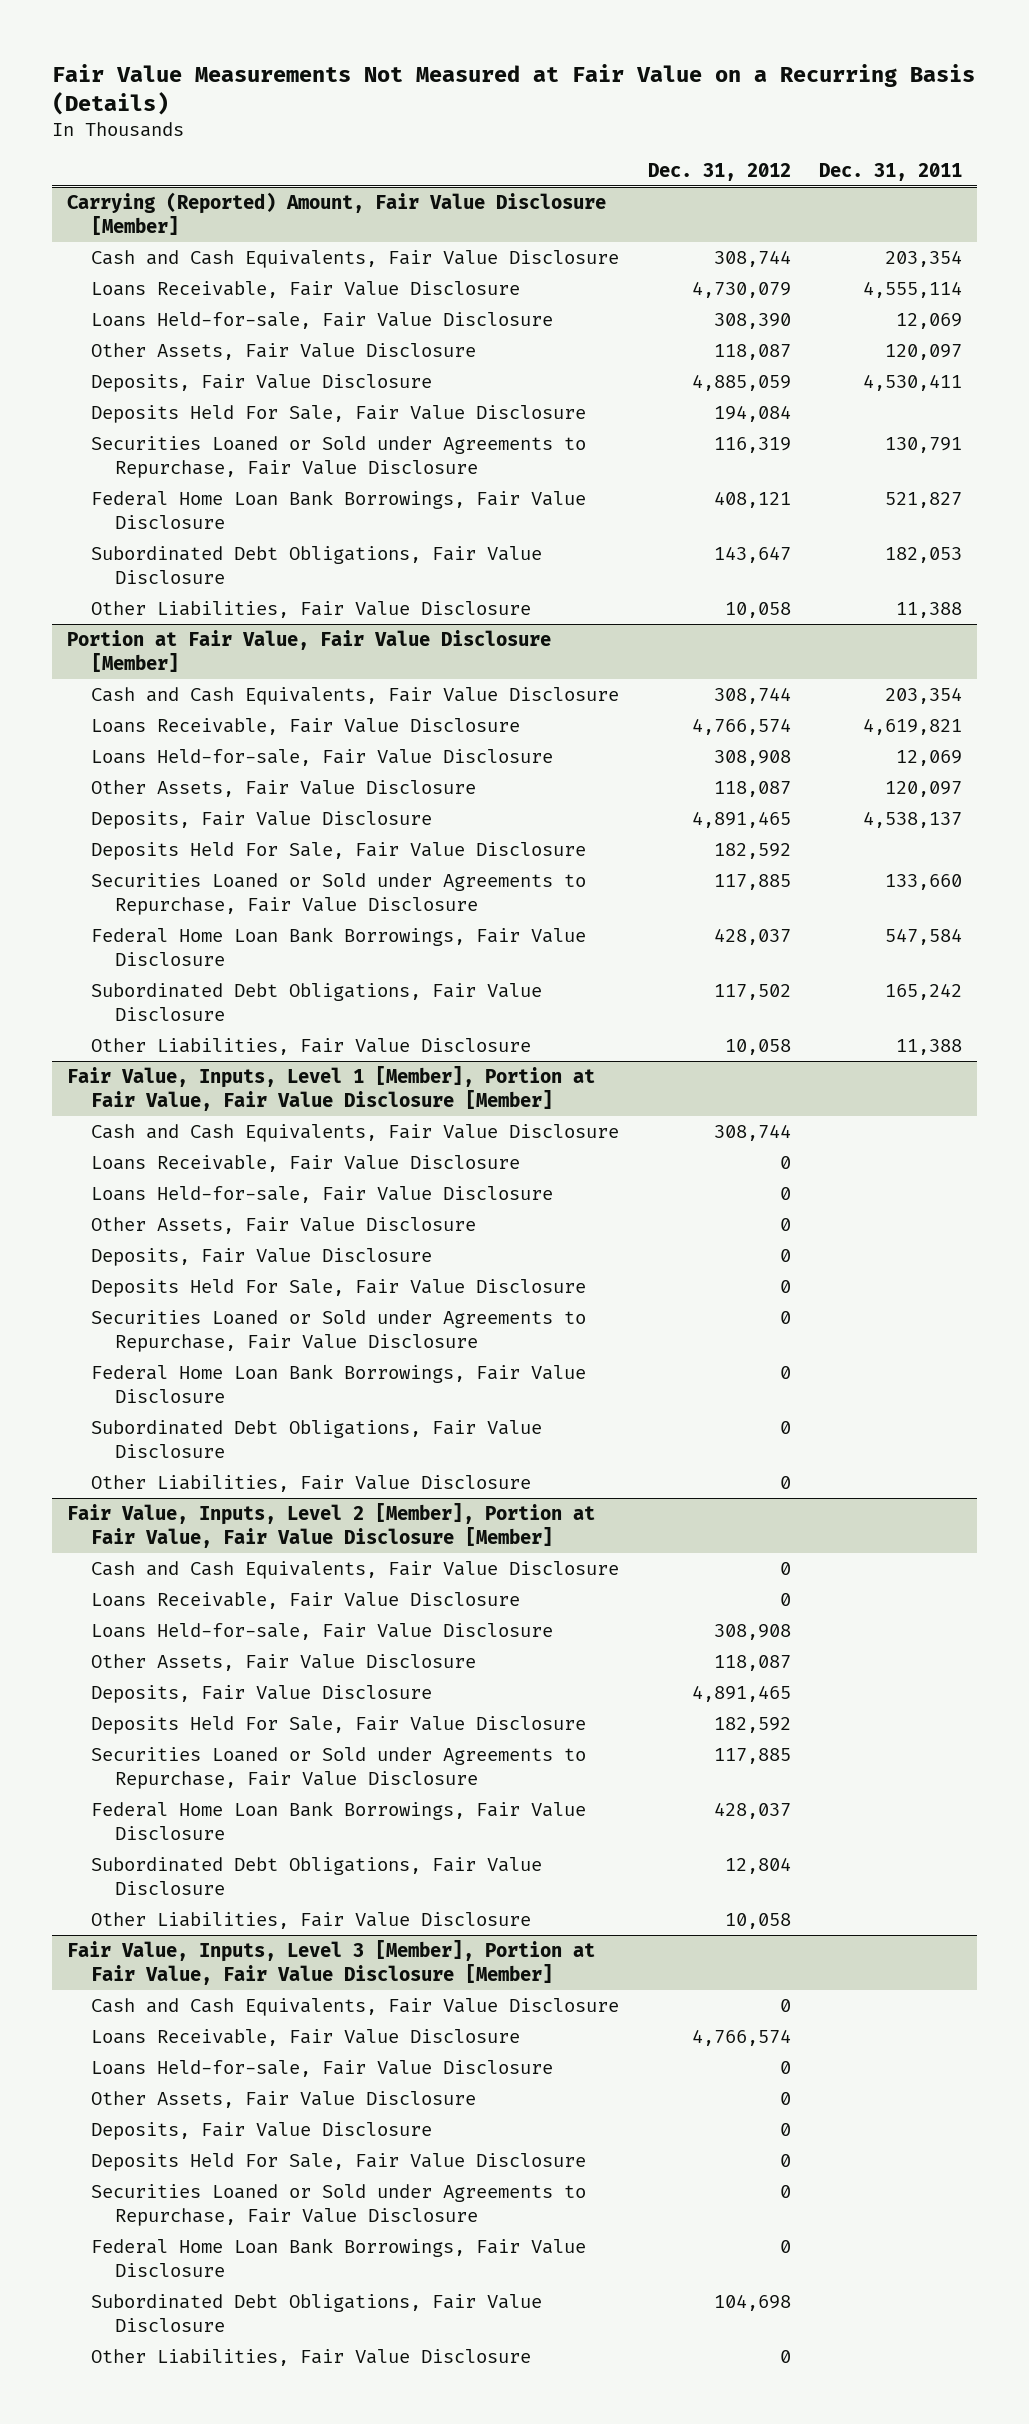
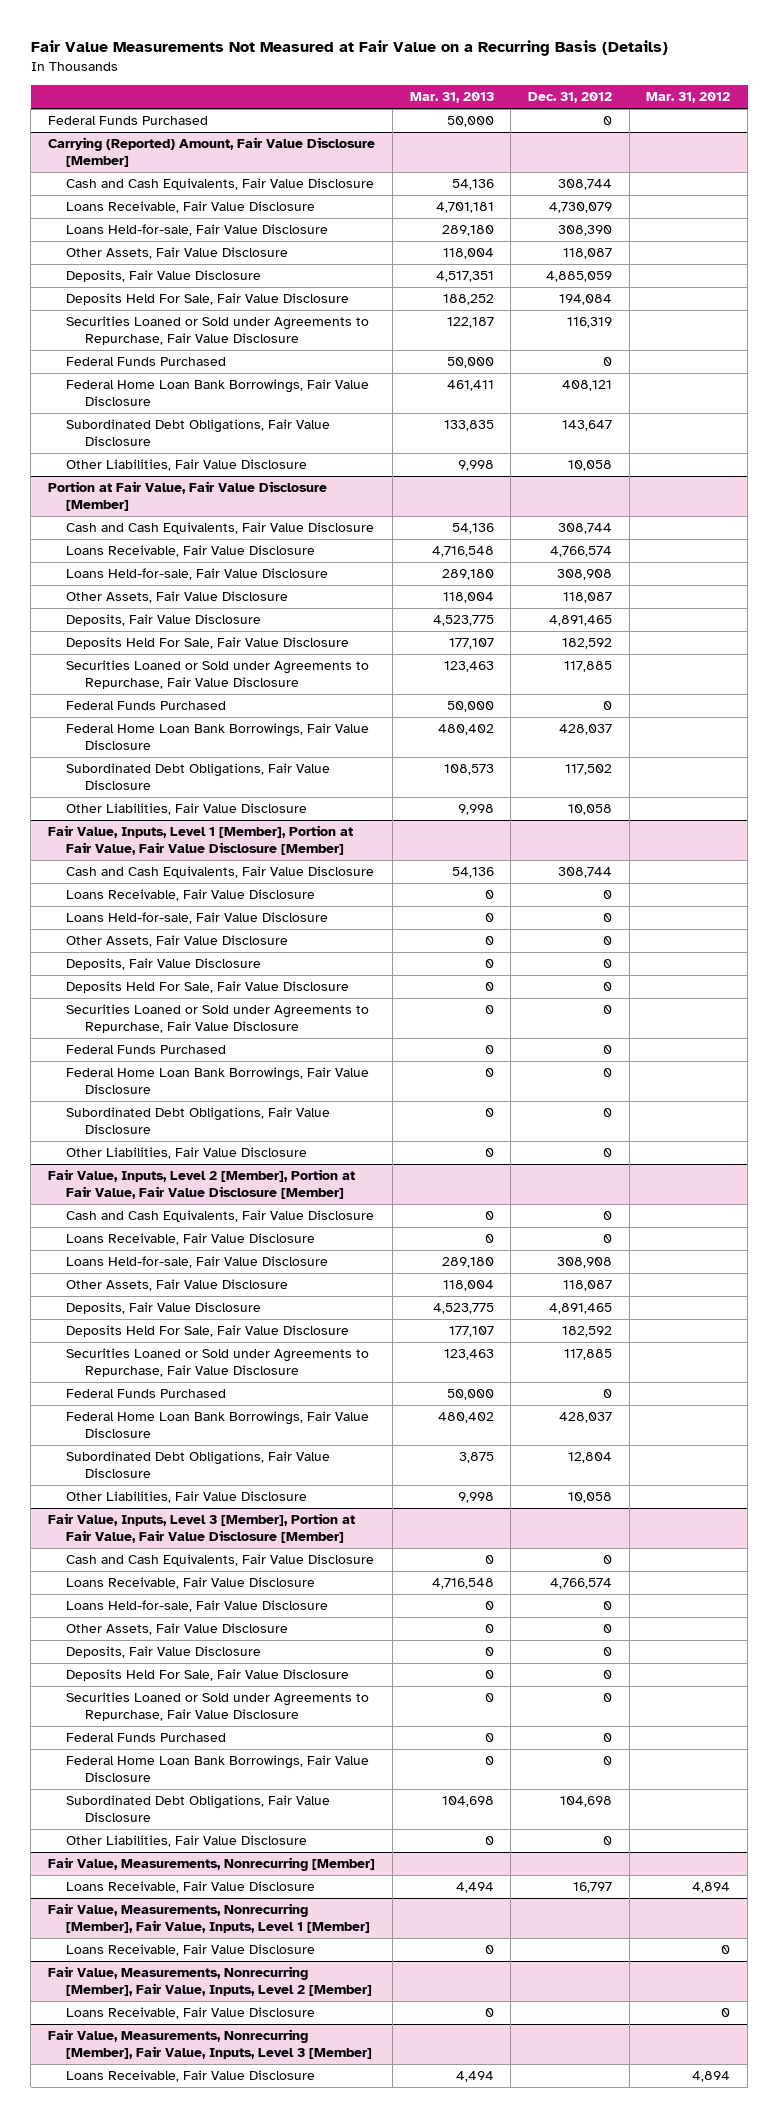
- | Dec. 31, 2012 | Dec. 31, 2011
+ | Mar. 31, 2013 | Dec. 31, 2012 | Mar. 31, 2012
+ Federal Funds Purchased | 50,000 | 0 |
@ Carrying (Reported) Amount, Fair Value Disclosure [Member]
+ Federal Funds Purchased | 50,000 | 0 |
@ Portion at Fair Value, Fair Value Disclosure [Member]
+ Federal Funds Purchased | 50,000 | 0 |
@ Fair Value, Inputs, Level 1 [Member], Portion at Fair Value, Fair Value Disclosure [Member]
+ Federal Funds Purchased | 0 | 0 |
@ Fair Value, Inputs, Level 2 [Member], Portion at Fair Value, Fair Value Disclosure [Member]
+ Federal Funds Purchased | 50,000 | 0 |
@ Fair Value, Inputs, Level 3 [Member], Portion at Fair Value, Fair Value Disclosure [Member]
+ Federal Funds Purchased | 0 | 0 |
+ Fair Value, Measurements, Nonrecurring [Member]
+ Loans Receivable, Fair Value Disclosure | 4,494 | 16,797 | 4,894
+ Fair Value, Measurements, Nonrecurring [Member], Fair Value, Inputs, Level 1 [Member]
+ Loans Receivable, Fair Value Disclosure | 0 | | 0
+ Fair Value, Measurements, Nonrecurring [Member], Fair Value, Inputs, Level 2 [Member]
+ Loans Receivable, Fair Value Disclosure | 0 | | 0
+ Fair Value, Measurements, Nonrecurring [Member], Fair Value, Inputs, Level 3 [Member]
+ Loans Receivable, Fair Value Disclosure | 4,494 | | 4,894

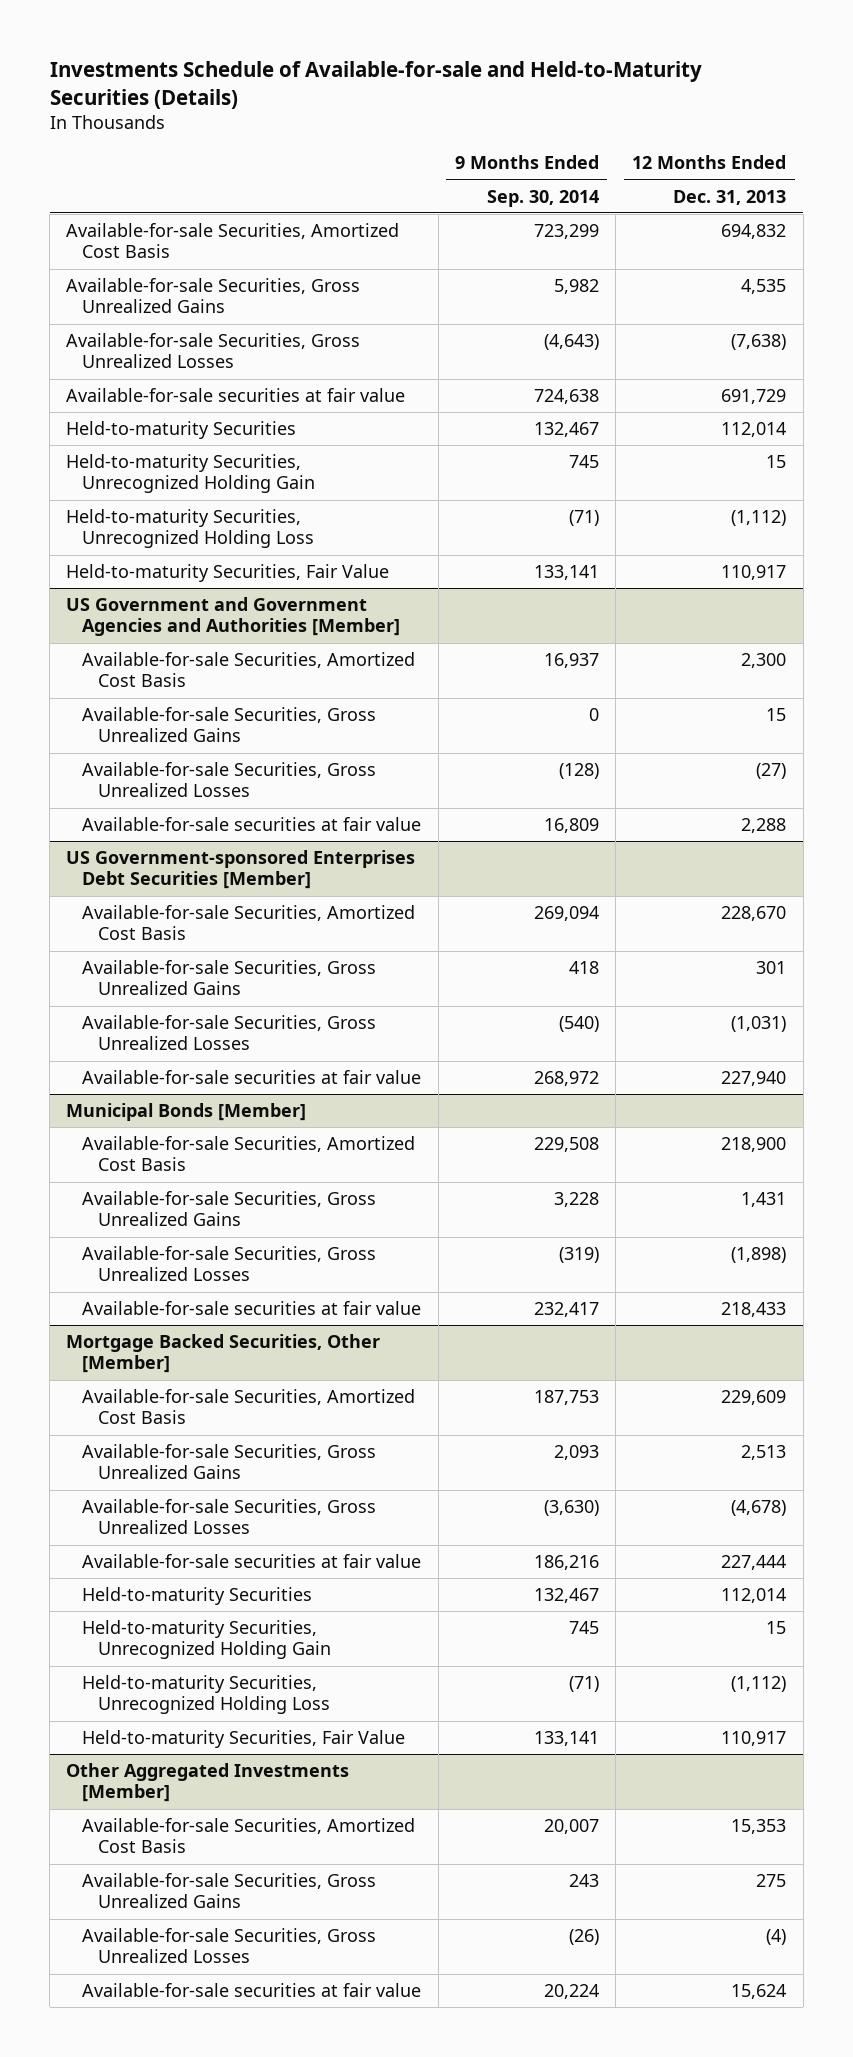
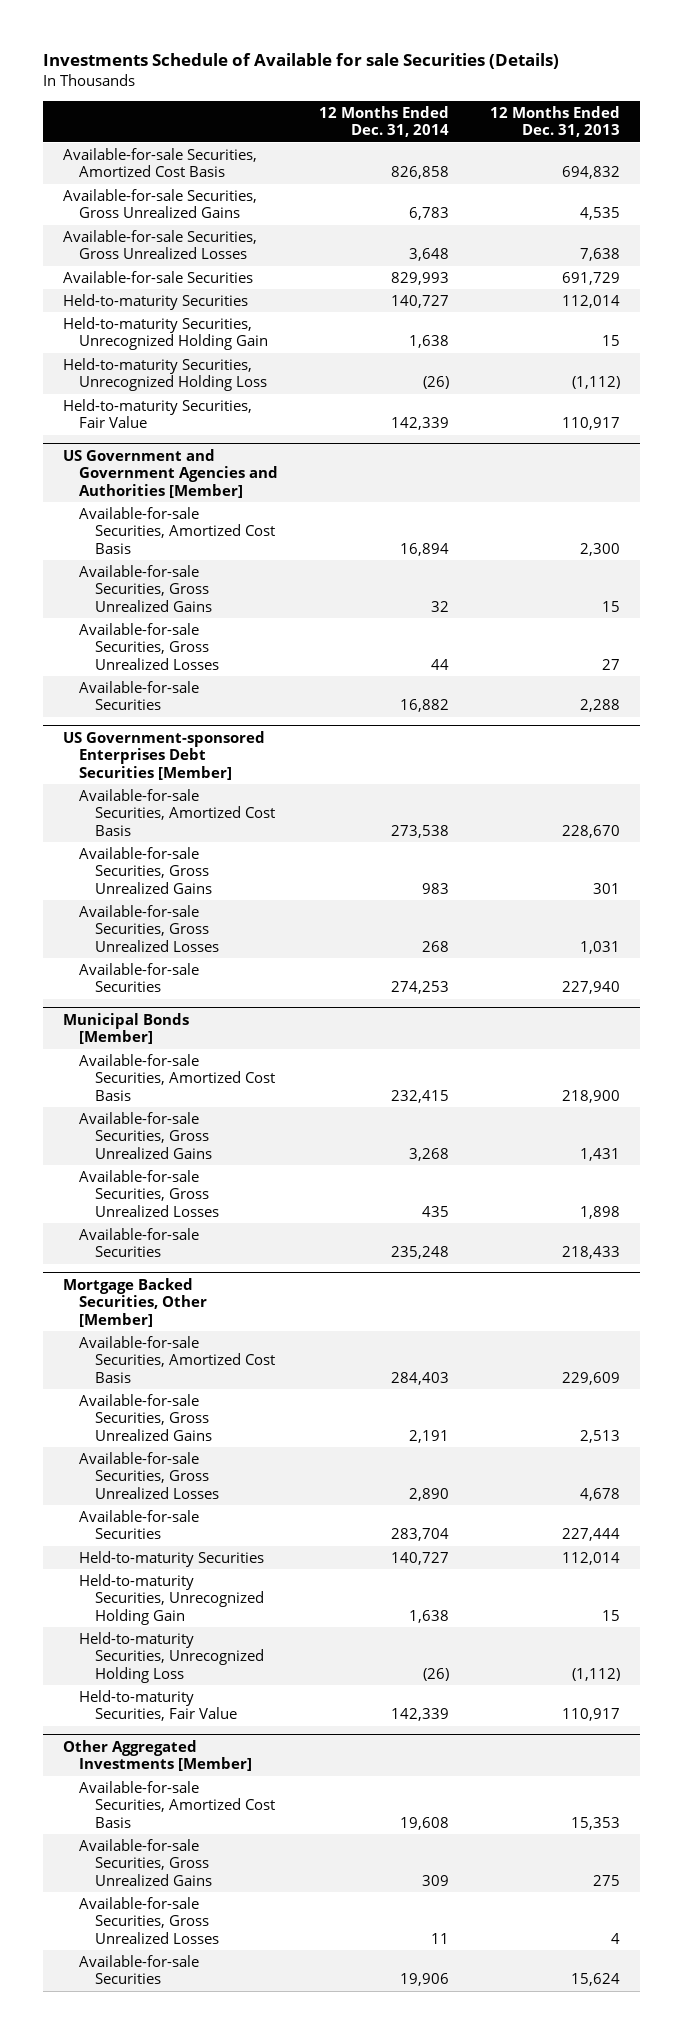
- Investments Schedule of Available-for-sale and Held-to-Maturity Securities (Details)
+ Investments Schedule of Available for sale Securities (Details)
- | 9 Months Ended Sep. 30, 2014 | 12 Months Ended Dec. 31, 2013
+ | 12 Months Ended Dec. 31, 2014 | 12 Months Ended Dec. 31, 2013
- Available-for-sale Securities, Gross Unrealized Losses | (4,643) | (7,638)
- Available-for-sale securities at fair value | 724,638 | 691,729
+ Available-for-sale Securities, Gross Unrealized Losses | 3,648 | 7,638
+ Available-for-sale Securities | 829,993 | 691,729
@ US Government and Government Agencies and Authorities [Member]
- Available-for-sale Securities, Gross Unrealized Losses | (128) | (27)
- Available-for-sale securities at fair value | 16,809 | 2,288
+ Available-for-sale Securities, Gross Unrealized Losses | 44 | 27
+ Available-for-sale Securities | 16,882 | 2,288
@ US Government-sponsored Enterprises Debt Securities [Member]
- Available-for-sale Securities, Gross Unrealized Losses | (540) | (1,031)
- Available-for-sale securities at fair value | 268,972 | 227,940
+ Available-for-sale Securities, Gross Unrealized Losses | 268 | 1,031
+ Available-for-sale Securities | 274,253 | 227,940
@ Municipal Bonds [Member]
- Available-for-sale Securities, Gross Unrealized Losses | (319) | (1,898)
- Available-for-sale securities at fair value | 232,417 | 218,433
+ Available-for-sale Securities, Gross Unrealized Losses | 435 | 1,898
+ Available-for-sale Securities | 235,248 | 218,433
@ Mortgage Backed Securities, Other [Member]
- Available-for-sale Securities, Gross Unrealized Losses | (3,630) | (4,678)
- Available-for-sale securities at fair value | 186,216 | 227,444
+ Available-for-sale Securities, Gross Unrealized Losses | 2,890 | 4,678
+ Available-for-sale Securities | 283,704 | 227,444
@ Other Aggregated Investments [Member]
- Available-for-sale Securities, Gross Unrealized Losses | (26) | (4)
- Available-for-sale securities at fair value | 20,224 | 15,624
+ Available-for-sale Securities, Gross Unrealized Losses | 11 | 4
+ Available-for-sale Securities | 19,906 | 15,624

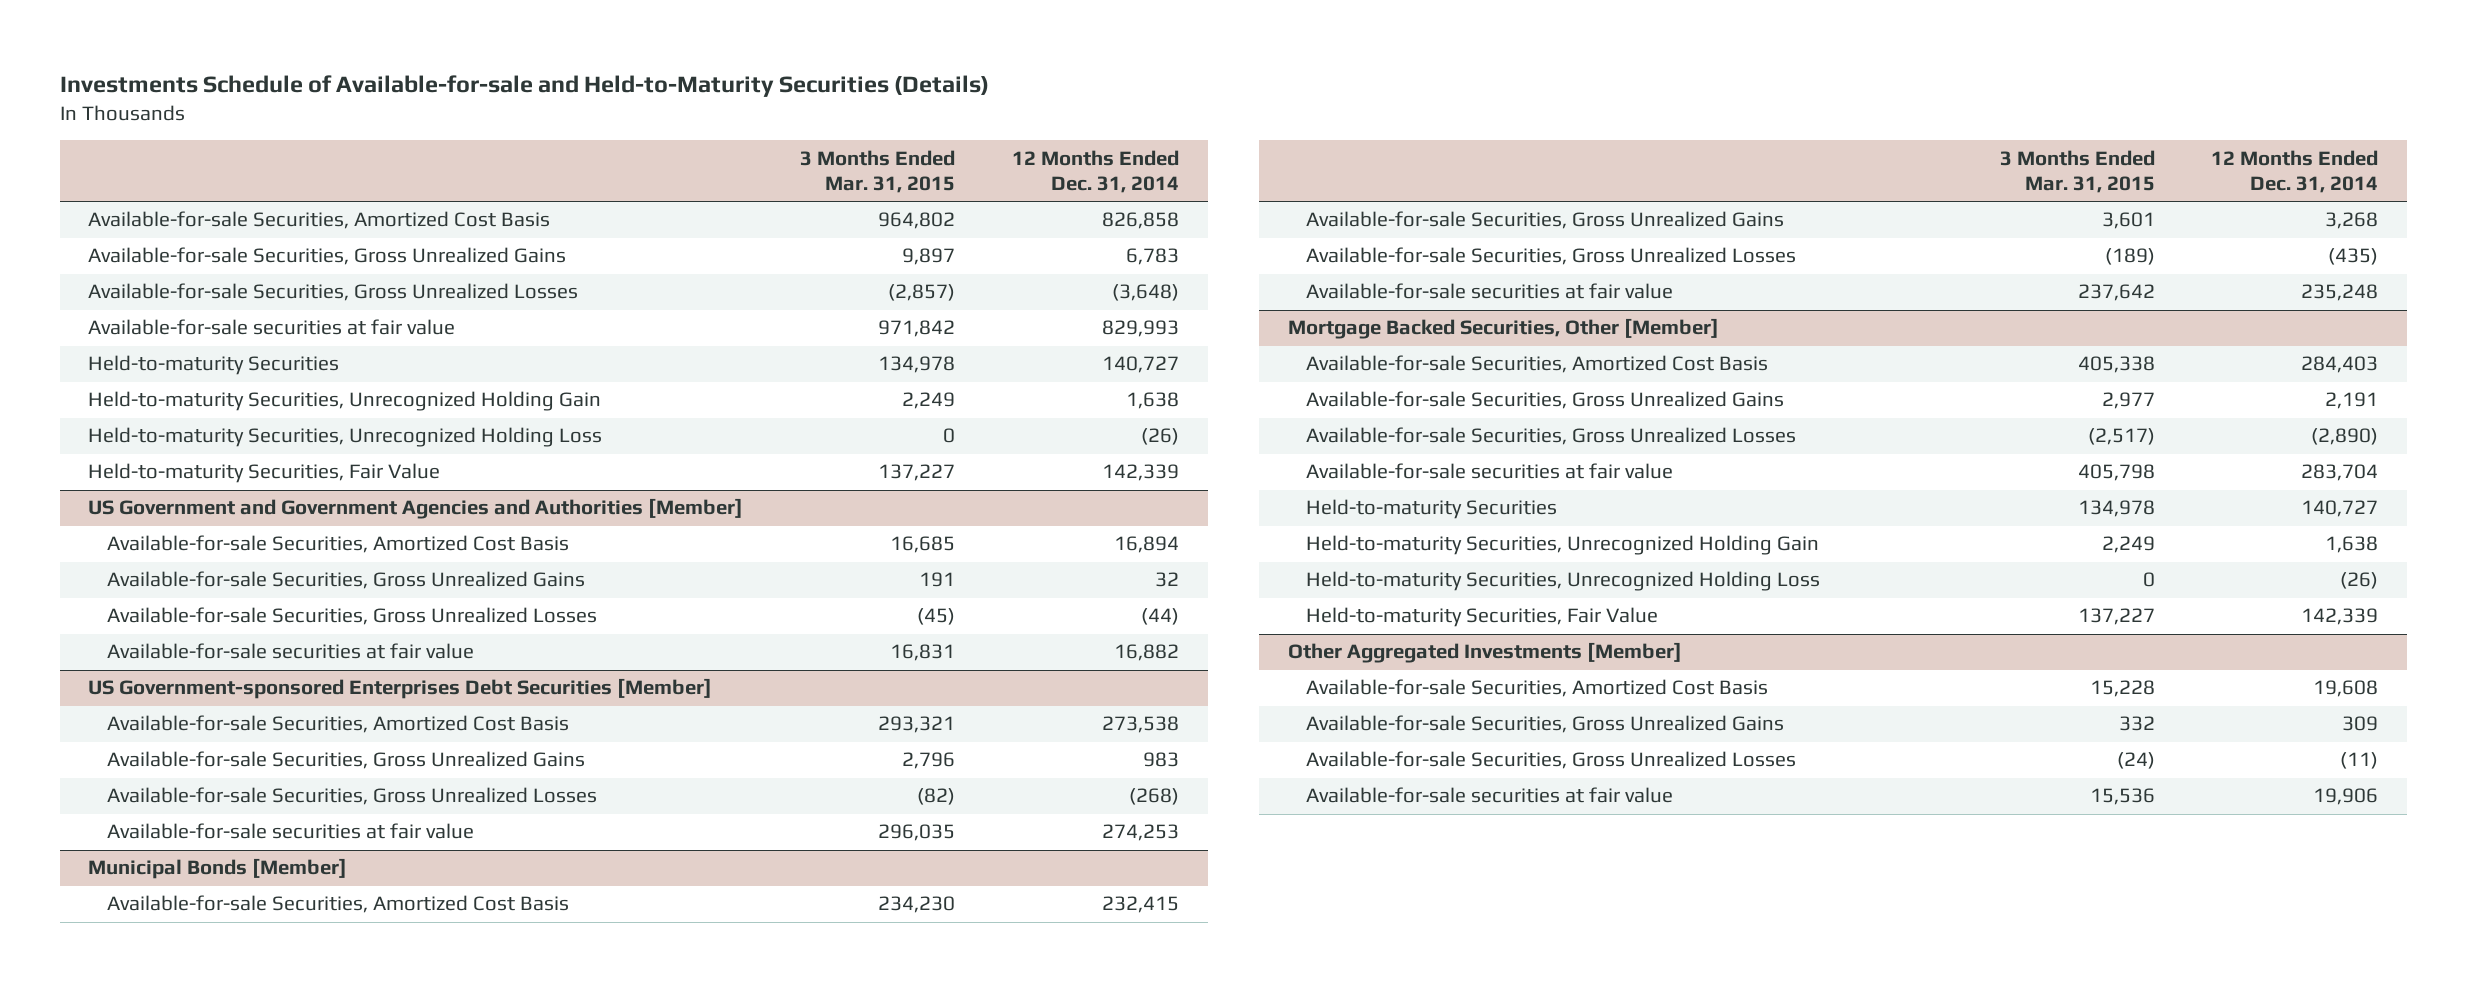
- Investments Schedule of Available for sale Securities (Details)
+ Investments Schedule of Available-for-sale and Held-to-Maturity Securities (Details)
- | 12 Months Ended Dec. 31, 2014 | 12 Months Ended Dec. 31, 2013
+ | 3 Months Ended Mar. 31, 2015 | 12 Months Ended Dec. 31, 2014
- Available-for-sale Securities, Gross Unrealized Losses | 3,648 | 7,638
- Available-for-sale Securities | 829,993 | 691,729
+ Available-for-sale Securities, Gross Unrealized Losses | (2,857) | (3,648)
+ Available-for-sale securities at fair value | 971,842 | 829,993
@ US Government and Government Agencies and Authorities [Member]
- Available-for-sale Securities, Gross Unrealized Losses | 44 | 27
- Available-for-sale Securities | 16,882 | 2,288
+ Available-for-sale Securities, Gross Unrealized Losses | (45) | (44)
+ Available-for-sale securities at fair value | 16,831 | 16,882
@ US Government-sponsored Enterprises Debt Securities [Member]
- Available-for-sale Securities, Gross Unrealized Losses | 268 | 1,031
- Available-for-sale Securities | 274,253 | 227,940
+ Available-for-sale Securities, Gross Unrealized Losses | (82) | (268)
+ Available-for-sale securities at fair value | 296,035 | 274,253
@ Municipal Bonds [Member]
- Available-for-sale Securities, Gross Unrealized Losses | 435 | 1,898
- Available-for-sale Securities | 235,248 | 218,433
+ Available-for-sale Securities, Gross Unrealized Losses | (189) | (435)
+ Available-for-sale securities at fair value | 237,642 | 235,248
@ Mortgage Backed Securities, Other [Member]
- Available-for-sale Securities, Gross Unrealized Losses | 2,890 | 4,678
- Available-for-sale Securities | 283,704 | 227,444
+ Available-for-sale Securities, Gross Unrealized Losses | (2,517) | (2,890)
+ Available-for-sale securities at fair value | 405,798 | 283,704
@ Other Aggregated Investments [Member]
- Available-for-sale Securities, Gross Unrealized Losses | 11 | 4
- Available-for-sale Securities | 19,906 | 15,624
+ Available-for-sale Securities, Gross Unrealized Losses | (24) | (11)
+ Available-for-sale securities at fair value | 15,536 | 19,906

